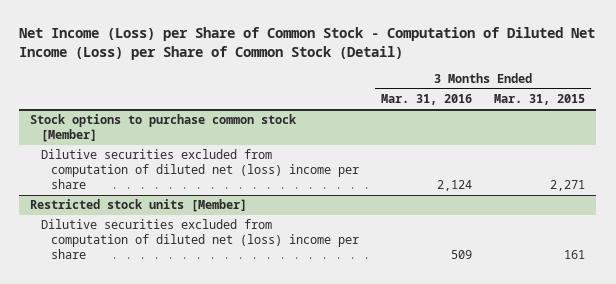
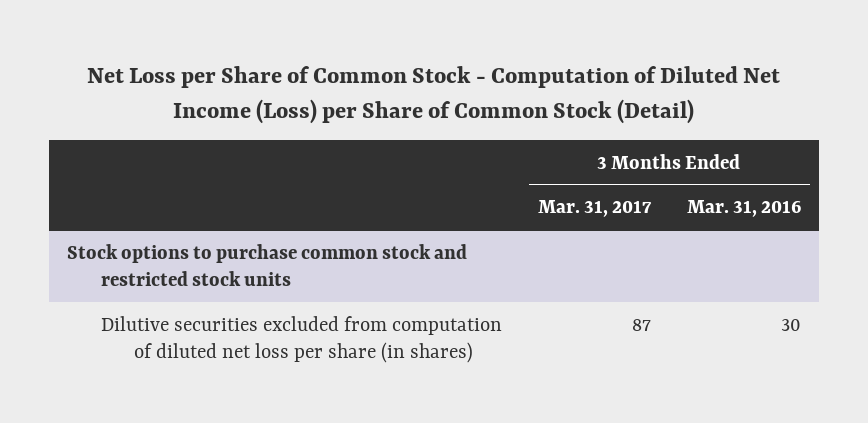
- Net Income (Loss) per Share of Common Stock - Computation of Diluted Net Income (Loss) per Share of Common Stock (Detail)
+ Net Loss per Share of Common Stock - Computation of Diluted Net Income (Loss) per Share of Common Stock (Detail)
- | 3 Months Ended Mar. 31, 2016 | 3 Months Ended Mar. 31, 2015
+ | 3 Months Ended Mar. 31, 2017 | 3 Months Ended Mar. 31, 2016
- Stock options to purchase common stock [Member]
- Dilutive securities excluded from computation of diluted net (loss) income per share | 2,124 | 2,271
- Restricted stock units [Member]
- Dilutive securities excluded from computation of diluted net (loss) income per share | 509 | 161
+ Stock options to purchase common stock and restricted stock units
+ Dilutive securities excluded from computation of diluted net loss per share (in shares) | 87 | 30

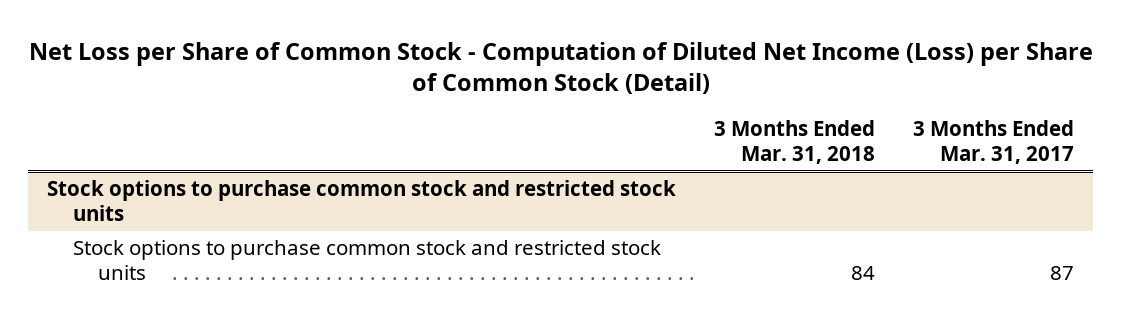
- | 3 Months Ended Mar. 31, 2017 | 3 Months Ended Mar. 31, 2016
+ | 3 Months Ended Mar. 31, 2018 | 3 Months Ended Mar. 31, 2017
@ Stock options to purchase common stock and restricted stock units
- Dilutive securities excluded from computation of diluted net loss per share (in shares) | 87 | 30
+ Stock options to purchase common stock and restricted stock units | 84 | 87

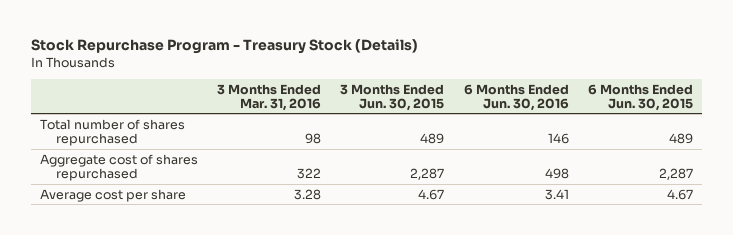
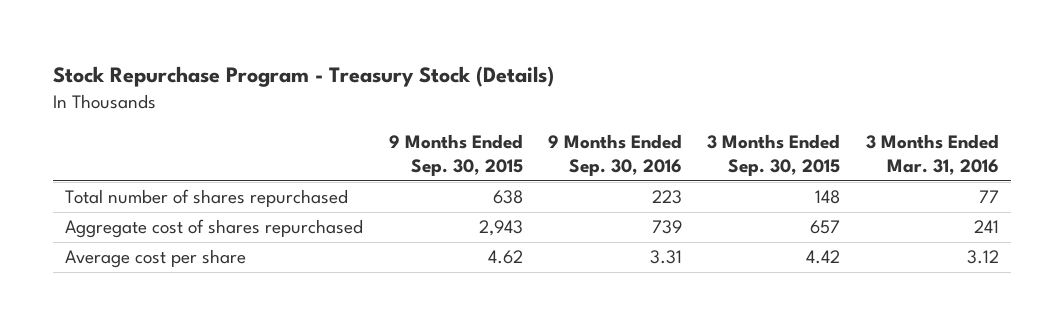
- | 3 Months Ended Mar. 31, 2016 | 3 Months Ended Jun. 30, 2015 | 6 Months Ended Jun. 30, 2016 | 6 Months Ended Jun. 30, 2015
+ | 9 Months Ended Sep. 30, 2015 | 9 Months Ended Sep. 30, 2016 | 3 Months Ended Sep. 30, 2015 | 3 Months Ended Mar. 31, 2016
- Total number of shares repurchased | 98 | 489 | 146 | 489
- Aggregate cost of shares repurchased | 322 | 2,287 | 498 | 2,287
- Average cost per share | 3.28 | 4.67 | 3.41 | 4.67
+ Total number of shares repurchased | 638 | 223 | 148 | 77
+ Aggregate cost of shares repurchased | 2,943 | 739 | 657 | 241
+ Average cost per share | 4.62 | 3.31 | 4.42 | 3.12

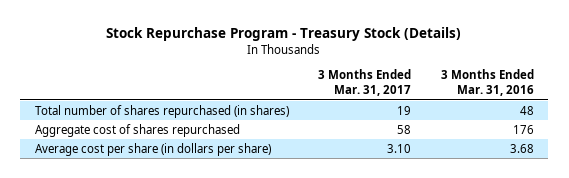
- | 9 Months Ended Sep. 30, 2015 | 9 Months Ended Sep. 30, 2016 | 3 Months Ended Sep. 30, 2015 | 3 Months Ended Mar. 31, 2016
+ | 3 Months Ended Mar. 31, 2017 | 3 Months Ended Mar. 31, 2016
- Total number of shares repurchased | 638 | 223 | 148 | 77
- Aggregate cost of shares repurchased | 2,943 | 739 | 657 | 241
- Average cost per share | 4.62 | 3.31 | 4.42 | 3.12
+ Total number of shares repurchased (in shares) | 19 | 48
+ Aggregate cost of shares repurchased | 58 | 176
+ Average cost per share (in dollars per share) | 3.10 | 3.68

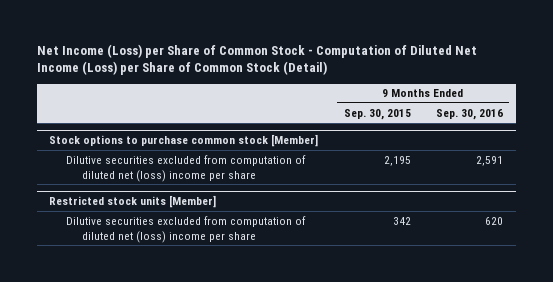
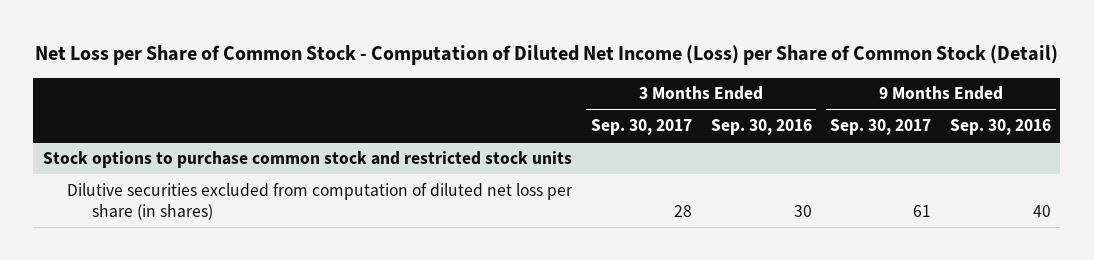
- Net Income (Loss) per Share of Common Stock - Computation of Diluted Net Income (Loss) per Share of Common Stock (Detail)
+ Net Loss per Share of Common Stock - Computation of Diluted Net Income (Loss) per Share of Common Stock (Detail)
- | 9 Months Ended Sep. 30, 2015 | 9 Months Ended Sep. 30, 2016
+ | 3 Months Ended Sep. 30, 2017 | 3 Months Ended Sep. 30, 2016 | 9 Months Ended Sep. 30, 2017 | 9 Months Ended Sep. 30, 2016
- Stock options to purchase common stock [Member]
- Dilutive securities excluded from computation of diluted net (loss) income per share | 2,195 | 2,591
- Restricted stock units [Member]
- Dilutive securities excluded from computation of diluted net (loss) income per share | 342 | 620
+ Stock options to purchase common stock and restricted stock units
+ Dilutive securities excluded from computation of diluted net loss per share (in shares) | 28 | 30 | 61 | 40

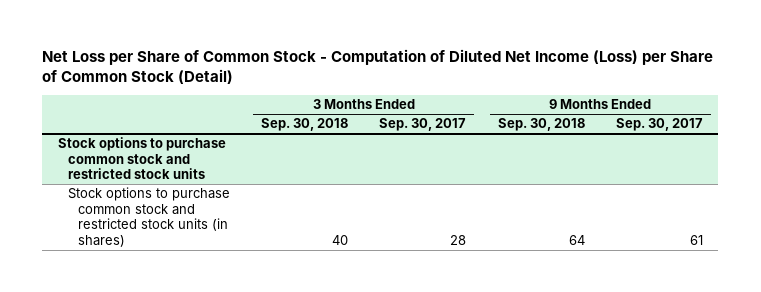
- | 3 Months Ended Sep. 30, 2017 | 3 Months Ended Sep. 30, 2016 | 9 Months Ended Sep. 30, 2017 | 9 Months Ended Sep. 30, 2016
+ | 3 Months Ended Sep. 30, 2018 | 3 Months Ended Sep. 30, 2017 | 9 Months Ended Sep. 30, 2018 | 9 Months Ended Sep. 30, 2017
@ Stock options to purchase common stock and restricted stock units
- Dilutive securities excluded from computation of diluted net loss per share (in shares) | 28 | 30 | 61 | 40
+ Stock options to purchase common stock and restricted stock units (in shares) | 40 | 28 | 64 | 61

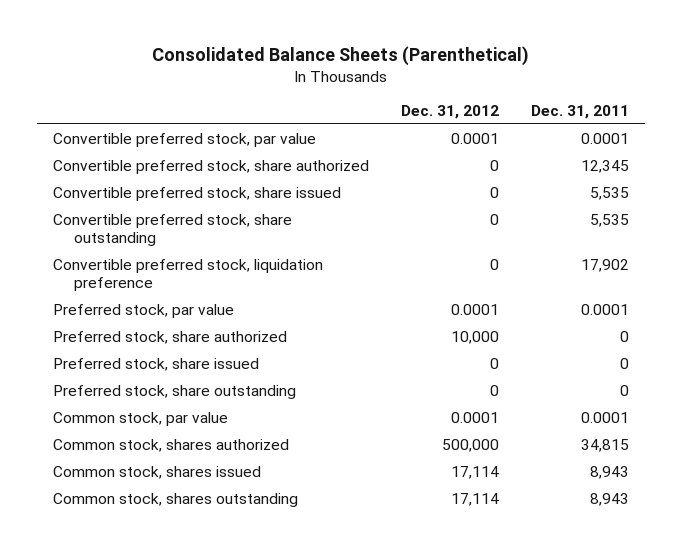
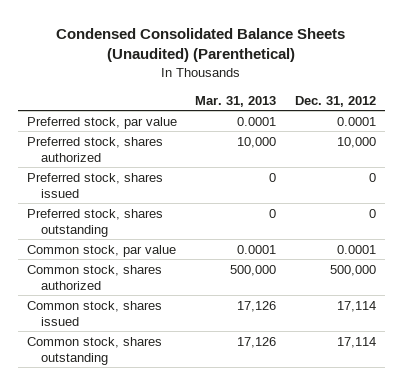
- Consolidated Balance Sheets (Parenthetical)
+ Condensed Consolidated Balance Sheets (Unaudited) (Parenthetical)
- | Dec. 31, 2012 | Dec. 31, 2011
+ | Mar. 31, 2013 | Dec. 31, 2012
- Convertible preferred stock, par value | 0.0001 | 0.0001
- Convertible preferred stock, share authorized | 0 | 12,345
- Convertible preferred stock, share issued | 0 | 5,535
- Convertible preferred stock, share outstanding | 0 | 5,535
- Convertible preferred stock, liquidation preference | 0 | 17,902
- Preferred stock, share authorized | 10,000 | 0
- Preferred stock, share issued | 0 | 0
- Preferred stock, share outstanding | 0 | 0
+ Preferred stock, shares authorized | 10,000 | 10,000
+ Preferred stock, shares issued | 0 | 0
+ Preferred stock, shares outstanding | 0 | 0

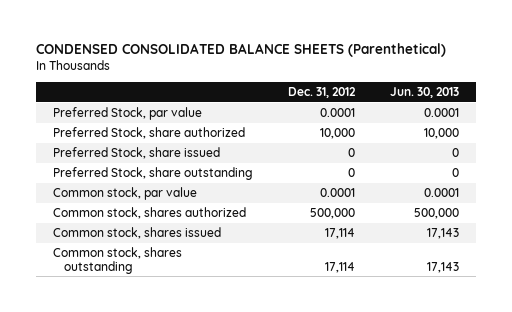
- Condensed Consolidated Balance Sheets (Unaudited) (Parenthetical)
+ CONDENSED CONSOLIDATED BALANCE SHEETS (Parenthetical)
- | Mar. 31, 2013 | Dec. 31, 2012
+ | Dec. 31, 2012 | Jun. 30, 2013
- Preferred stock, par value | 0.0001 | 0.0001
- Preferred stock, shares authorized | 10,000 | 10,000
- Preferred stock, shares issued | 0 | 0
- Preferred stock, shares outstanding | 0 | 0
+ Preferred Stock, par value | 0.0001 | 0.0001
+ Preferred Stock, share authorized | 10,000 | 10,000
+ Preferred Stock, share issued | 0 | 0
+ Preferred Stock, share outstanding | 0 | 0

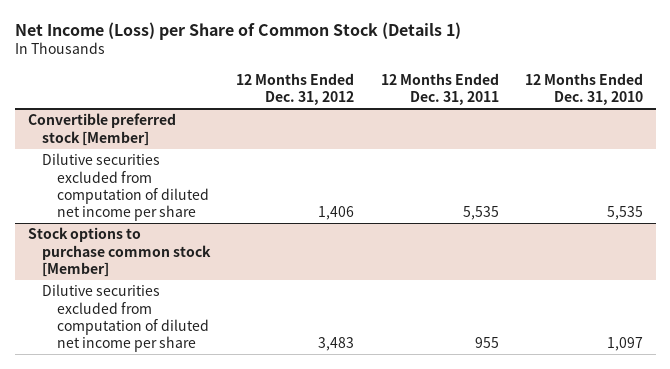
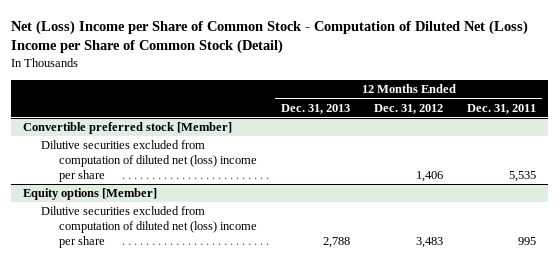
- Net Income (Loss) per Share of Common Stock (Details 1)
+ Net (Loss) Income per Share of Common Stock - Computation of Diluted Net (Loss) Income per Share of Common Stock (Detail)
- | 12 Months Ended Dec. 31, 2012 | 12 Months Ended Dec. 31, 2011 | 12 Months Ended Dec. 31, 2010
+ | 12 Months Ended Dec. 31, 2013 | 12 Months Ended Dec. 31, 2012 | 12 Months Ended Dec. 31, 2011
@ Convertible preferred stock [Member]
- Dilutive securities excluded from computation of diluted net income per share | 1,406 | 5,535 | 5,535
- Stock options to purchase common stock [Member]
- Dilutive securities excluded from computation of diluted net income per share | 3,483 | 955 | 1,097
@ Convertible preferred stock [Member]
+ Dilutive securities excluded from computation of diluted net (loss) income per share | | 1,406 | 5,535
+ Equity options [Member]
+ Dilutive securities excluded from computation of diluted net (loss) income per share | 2,788 | 3,483 | 995

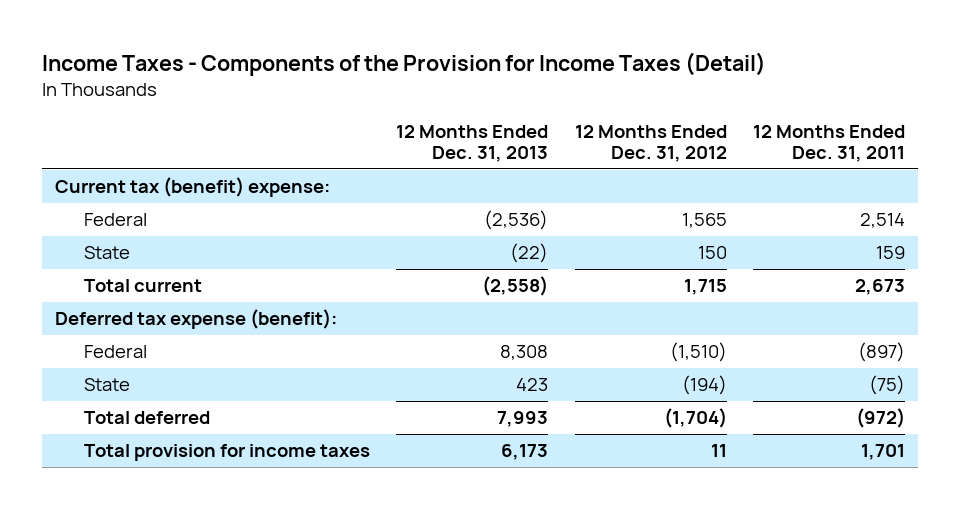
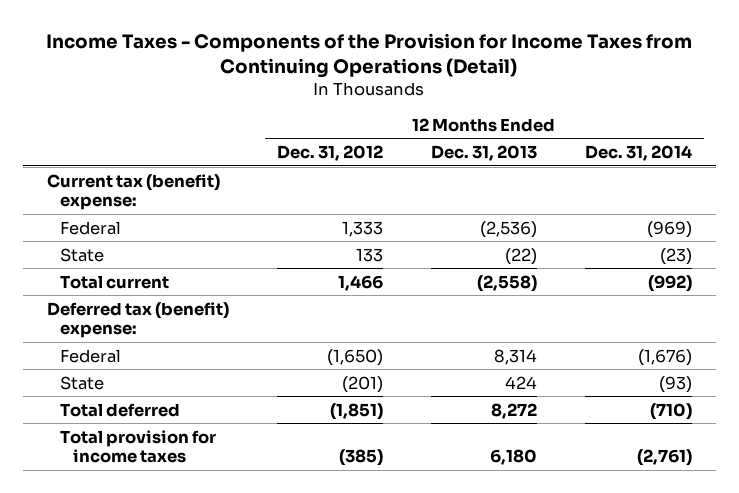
- Income Taxes - Components of the Provision for Income Taxes (Detail)
+ Income Taxes - Components of the Provision for Income Taxes from Continuing Operations (Detail)
- | 12 Months Ended Dec. 31, 2013 | 12 Months Ended Dec. 31, 2012 | 12 Months Ended Dec. 31, 2011
+ | 12 Months Ended Dec. 31, 2012 | 12 Months Ended Dec. 31, 2013 | 12 Months Ended Dec. 31, 2014
- Federal | (2,536) | 1,565 | 2,514
- State | (22) | 150 | 159
- Total current | (2,558) | 1,715 | 2,673
- Deferred tax expense (benefit):
- Federal | 8,308 | (1,510) | (897)
- State | 423 | (194) | (75)
- Total deferred | 7,993 | (1,704) | (972)
- Total provision for income taxes | 6,173 | 11 | 1,701
+ Federal | 1,333 | (2,536) | (969)
+ State | 133 | (22) | (23)
+ Total current | 1,466 | (2,558) | (992)
+ Deferred tax (benefit) expense:
+ Federal | (1,650) | 8,314 | (1,676)
+ State | (201) | 424 | (93)
+ Total deferred | (1,851) | 8,272 | (710)
+ Total provision for income taxes | (385) | 6,180 | (2,761)

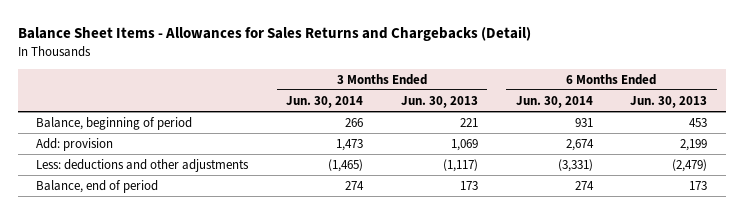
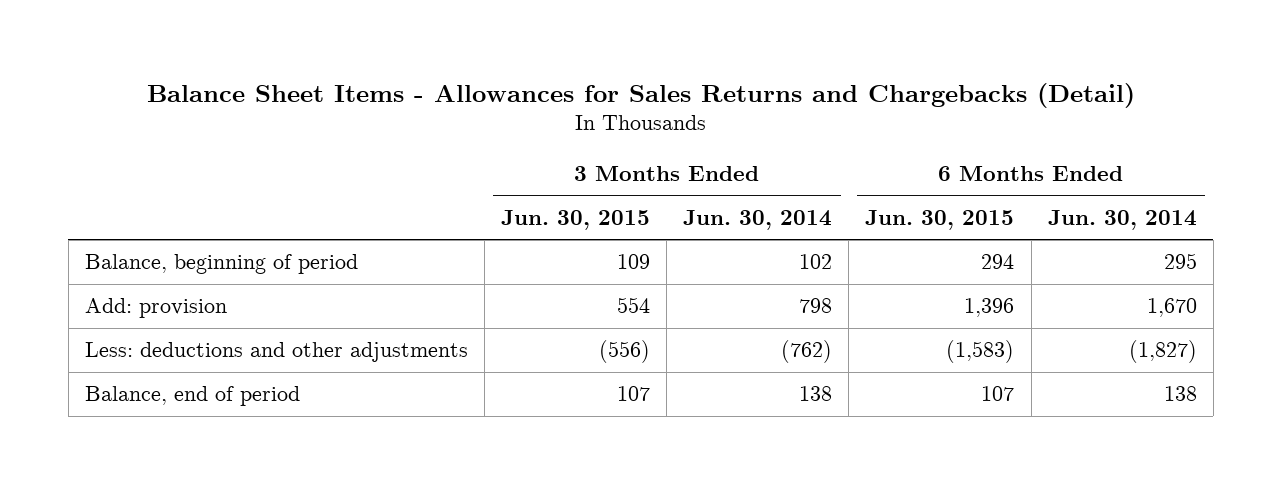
- | 3 Months Ended Jun. 30, 2014 | 3 Months Ended Jun. 30, 2013 | 6 Months Ended Jun. 30, 2014 | 6 Months Ended Jun. 30, 2013
+ | 3 Months Ended Jun. 30, 2015 | 3 Months Ended Jun. 30, 2014 | 6 Months Ended Jun. 30, 2015 | 6 Months Ended Jun. 30, 2014
- Balance, beginning of period | 266 | 221 | 931 | 453
- Add: provision | 1,473 | 1,069 | 2,674 | 2,199
- Less: deductions and other adjustments | (1,465) | (1,117) | (3,331) | (2,479)
- Balance, end of period | 274 | 173 | 274 | 173
+ Balance, beginning of period | 109 | 102 | 294 | 295
+ Add: provision | 554 | 798 | 1,396 | 1,670
+ Less: deductions and other adjustments | (556) | (762) | (1,583) | (1,827)
+ Balance, end of period | 107 | 138 | 107 | 138

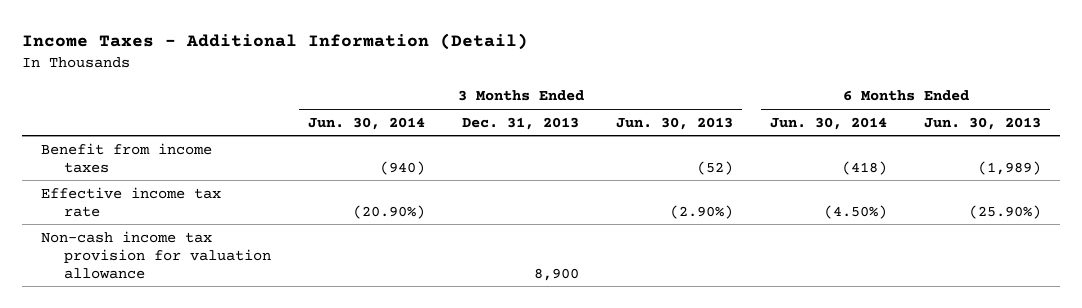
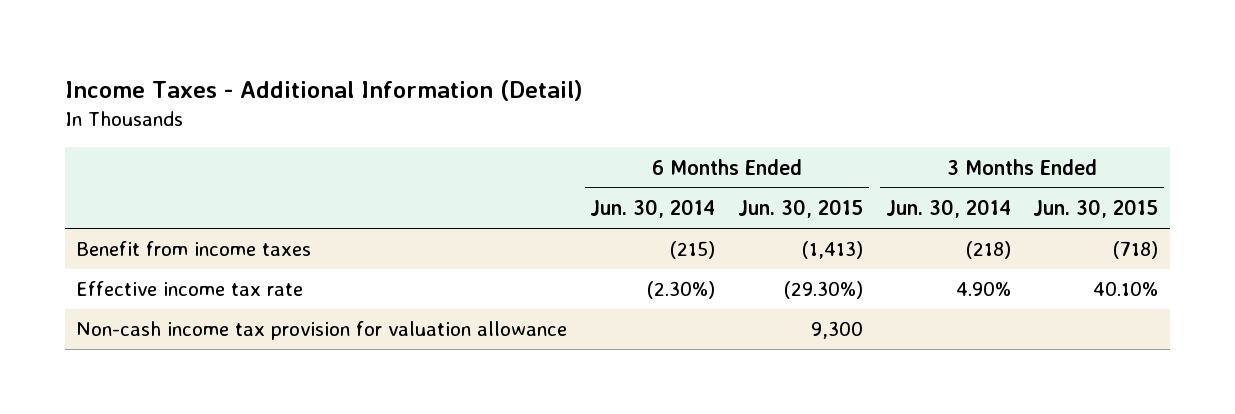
- | 3 Months Ended Jun. 30, 2014 | 3 Months Ended Dec. 31, 2013 | 3 Months Ended Jun. 30, 2013 | 6 Months Ended Jun. 30, 2014 | 6 Months Ended Jun. 30, 2013
+ | 6 Months Ended Jun. 30, 2014 | 6 Months Ended Jun. 30, 2015 | 3 Months Ended Jun. 30, 2014 | 3 Months Ended Jun. 30, 2015
- Benefit from income taxes | (940) | | (52) | (418) | (1,989)
- Effective income tax rate | (20.90%) | | (2.90%) | (4.50%) | (25.90%)
+ Benefit from income taxes | (215) | (1,413) | (218) | (718)
+ Effective income tax rate | (2.30%) | (29.30%) | 4.90% | 40.10%

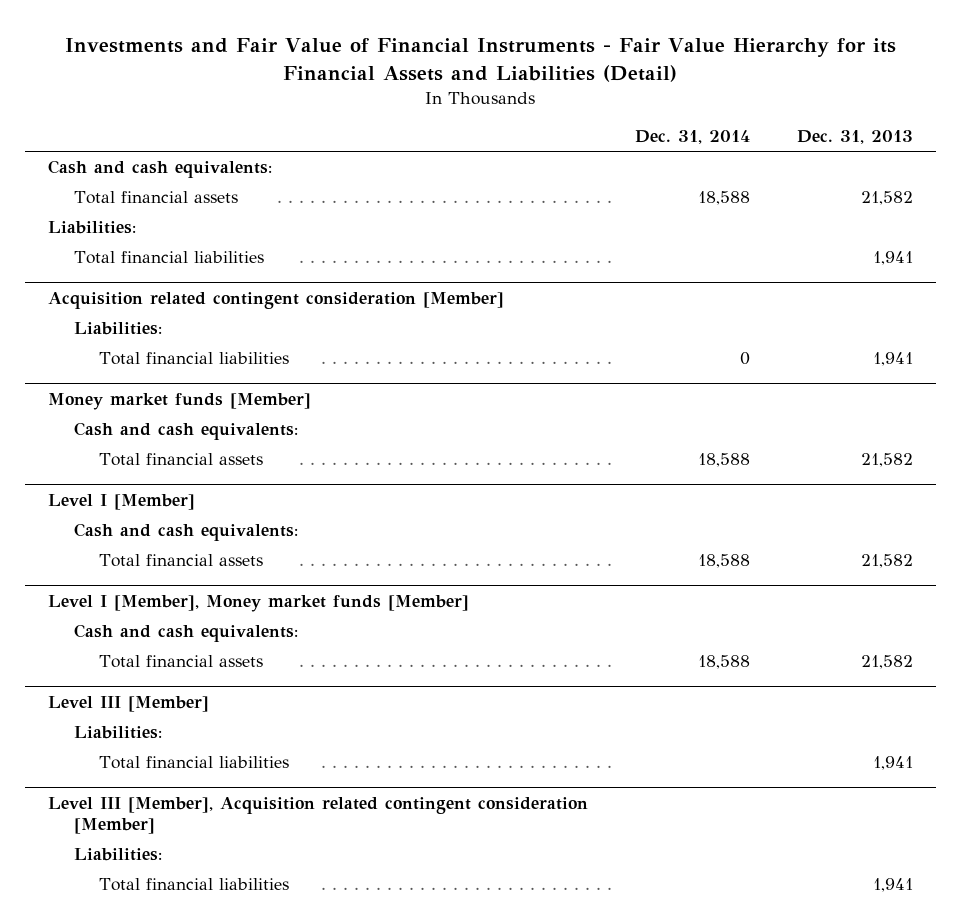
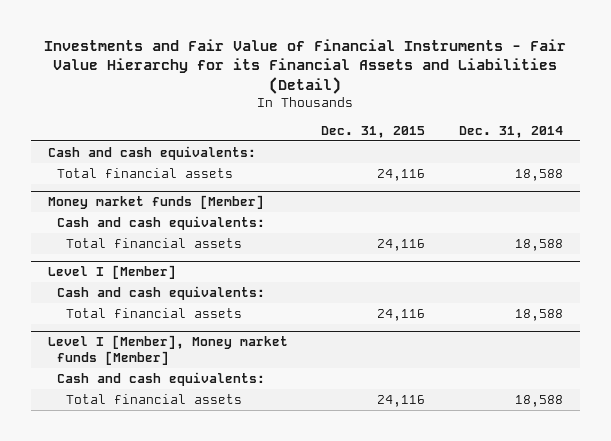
- | Dec. 31, 2014 | Dec. 31, 2013
+ | Dec. 31, 2015 | Dec. 31, 2014
- Liabilities:
- Total financial liabilities | | 1,941
- Acquisition related contingent consideration [Member]
- Liabilities:
- Total financial liabilities | 0 | 1,941
- Level III [Member]
- Liabilities:
- Total financial liabilities | | 1,941
- Level III [Member], Acquisition related contingent consideration [Member]
- Liabilities:
- Total financial liabilities | | 1,941

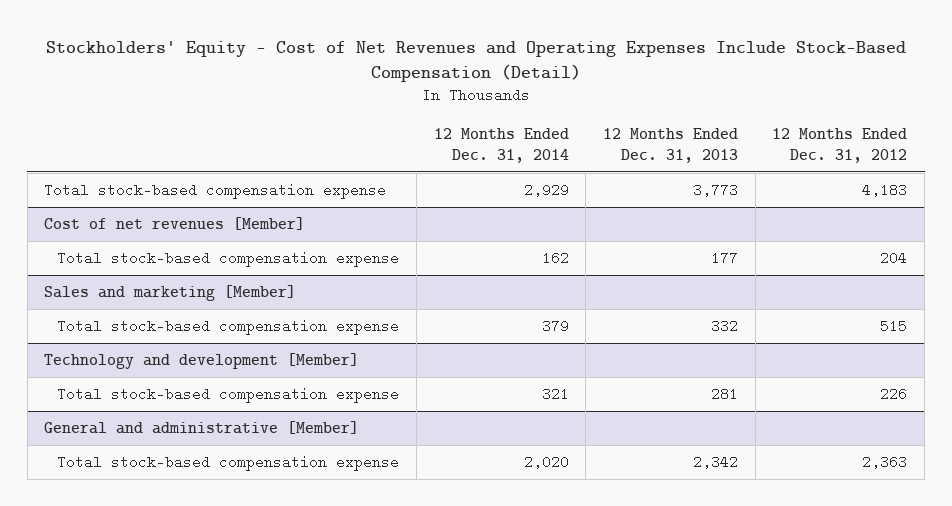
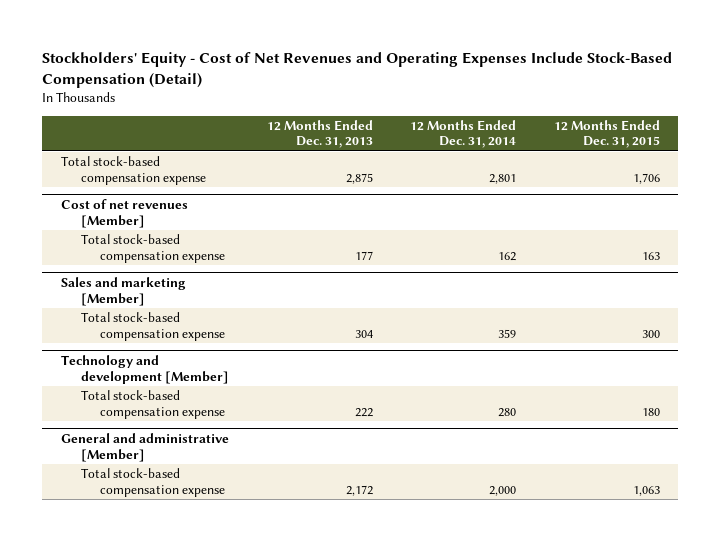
- | 12 Months Ended Dec. 31, 2014 | 12 Months Ended Dec. 31, 2013 | 12 Months Ended Dec. 31, 2012
+ | 12 Months Ended Dec. 31, 2013 | 12 Months Ended Dec. 31, 2014 | 12 Months Ended Dec. 31, 2015
- Total stock-based compensation expense | 2,929 | 3,773 | 4,183
+ Total stock-based compensation expense | 2,875 | 2,801 | 1,706
@ Sales and marketing [Member]
- Total stock-based compensation expense | 379 | 332 | 515
+ Total stock-based compensation expense | 304 | 359 | 300
@ Technology and development [Member]
- Total stock-based compensation expense | 321 | 281 | 226
+ Total stock-based compensation expense | 222 | 280 | 180
@ General and administrative [Member]
- Total stock-based compensation expense | 2,020 | 2,342 | 2,363
+ Total stock-based compensation expense | 2,172 | 2,000 | 1,063

